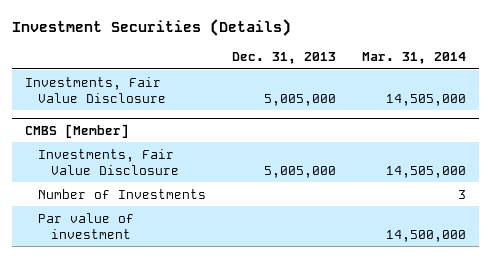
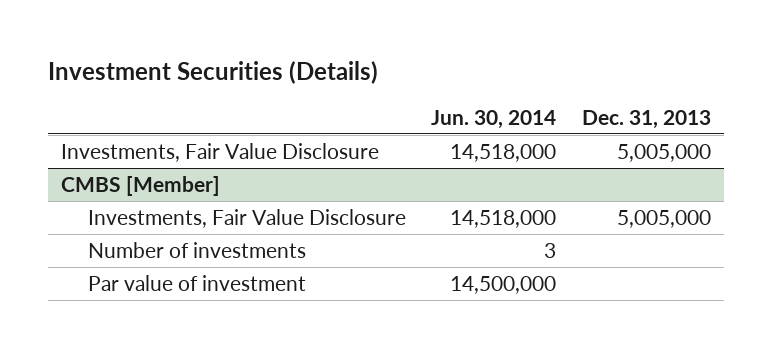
- | Dec. 31, 2013 | Mar. 31, 2014
+ | Jun. 30, 2014 | Dec. 31, 2013
@ CMBS [Member]
- Number of Investments | | 3
+ Number of investments | 3 |

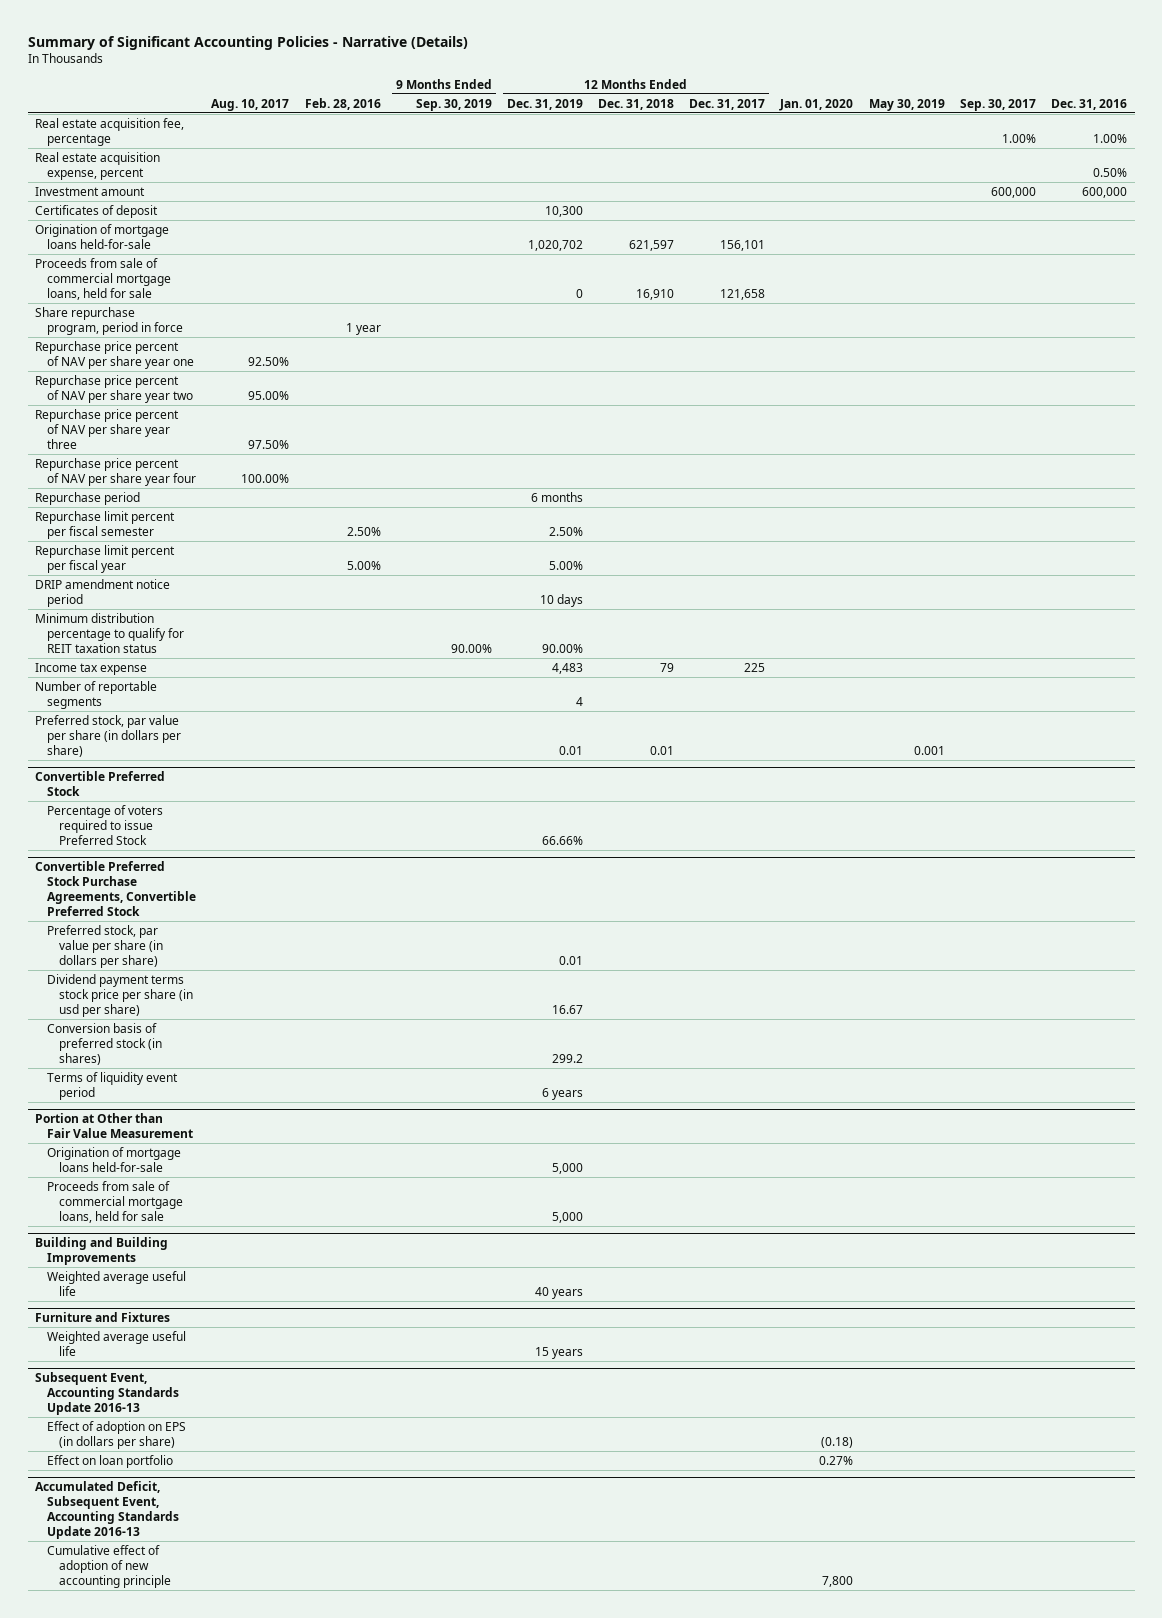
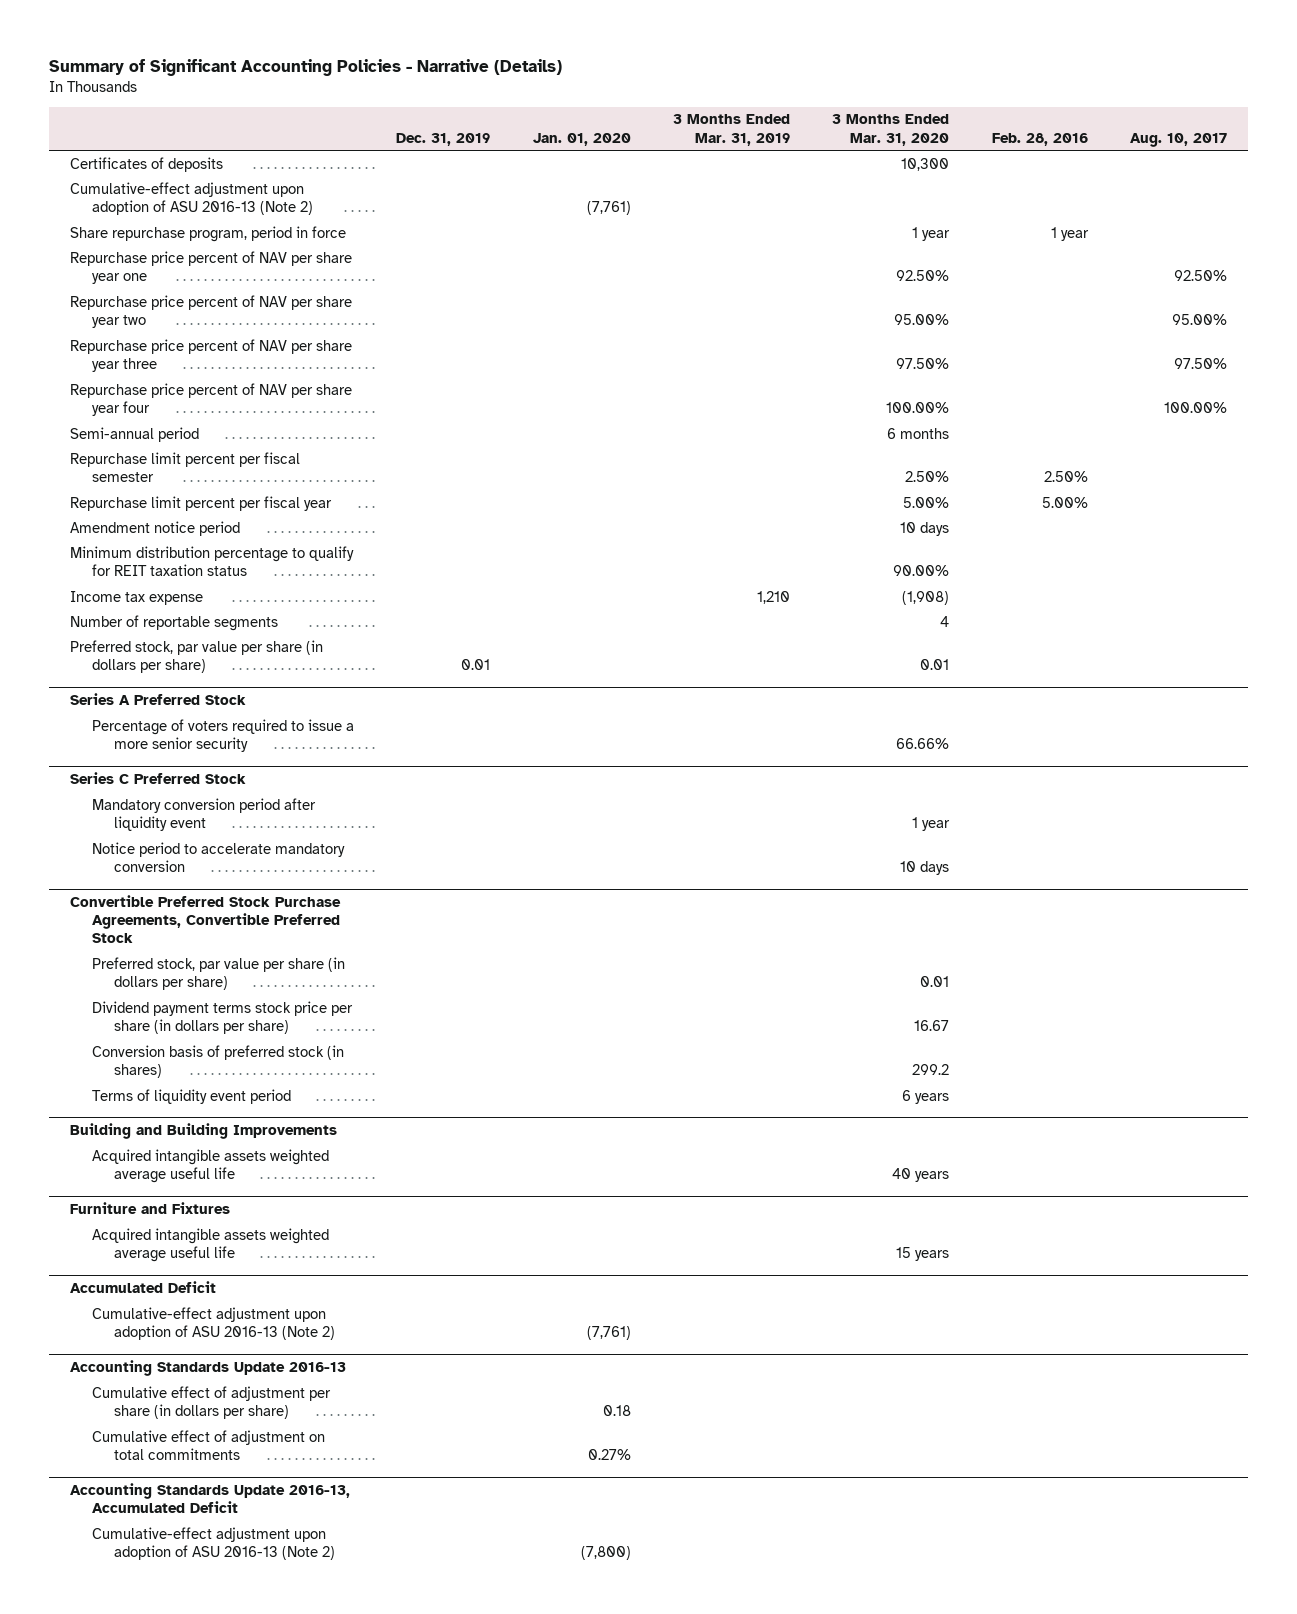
- | Aug. 10, 2017 | Feb. 28, 2016 | 9 Months Ended Sep. 30, 2019 | 12 Months Ended Dec. 31, 2019 | 12 Months Ended Dec. 31, 2018 | 12 Months Ended Dec. 31, 2017 | Jan. 01, 2020 | May 30, 2019 | Sep. 30, 2017 | Dec. 31, 2016
+ | Dec. 31, 2019 | Jan. 01, 2020 | 3 Months Ended Mar. 31, 2019 | 3 Months Ended Mar. 31, 2020 | Feb. 28, 2016 | Aug. 10, 2017
- Real estate acquisition fee, percentage | | | | | | | | | 1.00% | 1.00%
- Real estate acquisition expense, percent | | | | | | | | | | 0.50%
- Investment amount | | | | | | | | | 600,000 | 600,000
- Certificates of deposit | | | | 10,300 | | | | | |
- Origination of mortgage loans held-for-sale | | | | 1,020,702 | 621,597 | 156,101 | | | |
- Proceeds from sale of commercial mortgage loans, held for sale | | | | 0 | 16,910 | 121,658 | | | |
+ Certificates of deposits | | | | 10,300 | |
+ Cumulative-effect adjustment upon adoption of ASU 2016-13 (Note 2) | | (7,761) | | | |
- Repurchase period | | | | 6 months | | | | | |
+ Semi-annual period | | | | 6 months | |
- DRIP amendment notice period | | | | 10 days | | | | | |
+ Amendment notice period | | | | 10 days | |
- Convertible Preferred Stock
- Percentage of voters required to issue Preferred Stock | | | | 66.66% | | | | | |
+ Series A Preferred Stock
+ Percentage of voters required to issue a more senior security | | | | 66.66% | |
+ Series C Preferred Stock
+ Mandatory conversion period after liquidity event | | | | 1 year | |
+ Notice period to accelerate mandatory conversion | | | | 10 days | |
@ Convertible Preferred Stock Purchase Agreements, Convertible Preferred Stock
- Dividend payment terms stock price per share (in usd per share) | | | | 16.67 | | | | | |
+ Dividend payment terms stock price per share (in dollars per share) | | | | 16.67 | |
- Portion at Other than Fair Value Measurement
- Origination of mortgage loans held-for-sale | | | | 5,000 | | | | | |
- Proceeds from sale of commercial mortgage loans, held for sale | | | | 5,000 | | | | | |
@ Building and Building Improvements
- Weighted average useful life | | | | 40 years | | | | | |
+ Acquired intangible assets weighted average useful life | | | | 40 years | |
@ Furniture and Fixtures
- Weighted average useful life | | | | 15 years | | | | | |
- Subsequent Event, Accounting Standards Update 2016-13
- Effect of adoption on EPS (in dollars per share) | | | | | | | (0.18) | | |
- Effect on loan portfolio | | | | | | | 0.27% | | |
- Accumulated Deficit, Subsequent Event, Accounting Standards Update 2016-13
- Cumulative effect of adoption of new accounting principle | | | | | | | 7,800 | | |
@ Furniture and Fixtures
+ Acquired intangible assets weighted average useful life | | | | 15 years | |
+ Accumulated Deficit
+ Cumulative-effect adjustment upon adoption of ASU 2016-13 (Note 2) | | (7,761) | | | |
+ Accounting Standards Update 2016-13
+ Cumulative effect of adjustment per share (in dollars per share) | | 0.18 | | | |
+ Cumulative effect of adjustment on total commitments | | 0.27% | | | |
+ Accounting Standards Update 2016-13, Accumulated Deficit
+ Cumulative-effect adjustment upon adoption of ASU 2016-13 (Note 2) | | (7,800) | | | |

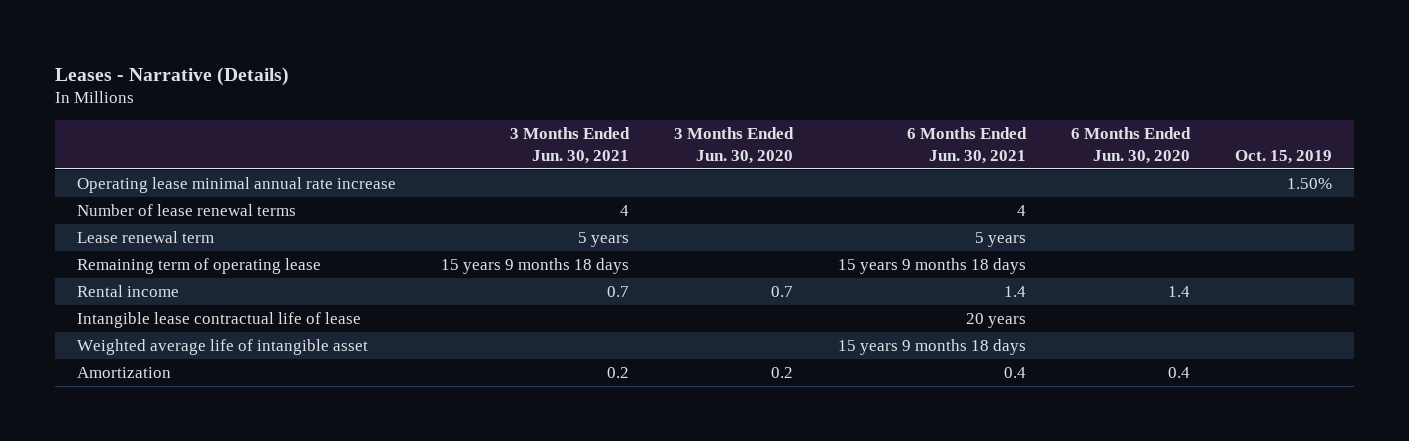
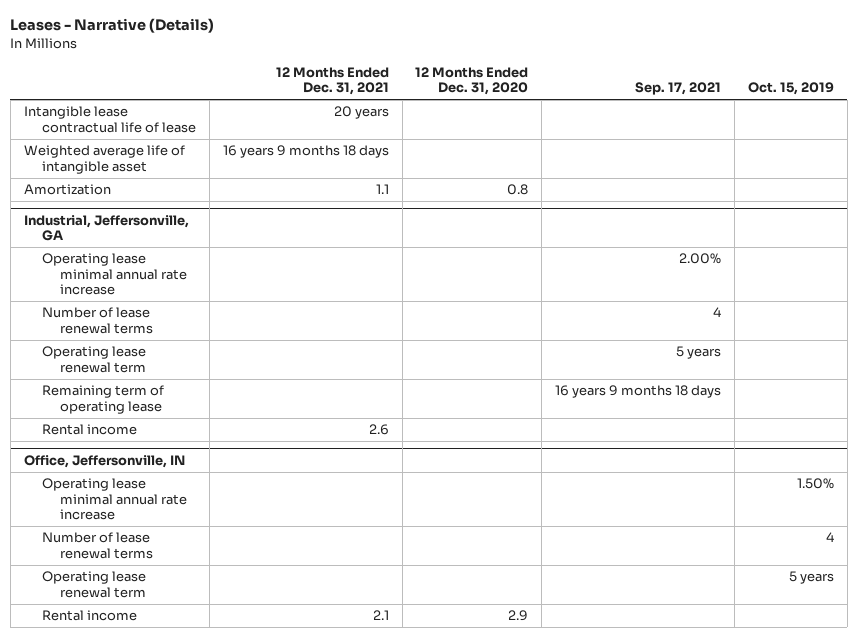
- | 3 Months Ended Jun. 30, 2021 | 3 Months Ended Jun. 30, 2020 | 6 Months Ended Jun. 30, 2021 | 6 Months Ended Jun. 30, 2020 | Oct. 15, 2019
+ | 12 Months Ended Dec. 31, 2021 | 12 Months Ended Dec. 31, 2020 | Sep. 17, 2021 | Oct. 15, 2019
- Operating lease minimal annual rate increase | | | | | 1.50%
- Number of lease renewal terms | 4 | | 4 | |
- Lease renewal term | 5 years | | 5 years | |
- Remaining term of operating lease | 15 years 9 months 18 days | | 15 years 9 months 18 days | |
- Rental income | 0.7 | 0.7 | 1.4 | 1.4 |
+ Industrial, Jeffersonville, GA
+ Operating lease minimal annual rate increase | | | 2.00% |
+ Number of lease renewal terms | | | 4 |
+ Operating lease renewal term | | | 5 years |
+ Remaining term of operating lease | | | 16 years 9 months 18 days |
+ Rental income | 2.6 | | |
+ Office, Jeffersonville, IN
+ Operating lease minimal annual rate increase | | | | 1.50%
+ Number of lease renewal terms | | | | 4
+ Operating lease renewal term | | | | 5 years
+ Rental income | 2.1 | 2.9 | |

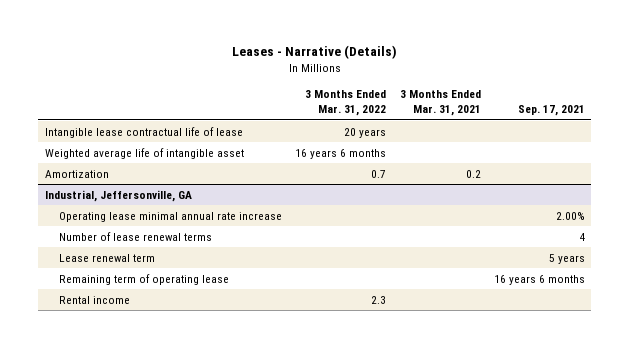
- | 12 Months Ended Dec. 31, 2021 | 12 Months Ended Dec. 31, 2020 | Sep. 17, 2021 | Oct. 15, 2019
+ | 3 Months Ended Mar. 31, 2022 | 3 Months Ended Mar. 31, 2021 | Sep. 17, 2021
@ Industrial, Jeffersonville, GA
- Operating lease renewal term | | | 5 years |
- Remaining term of operating lease | | | 16 years 9 months 18 days |
+ Lease renewal term | | | 5 years
+ Remaining term of operating lease | | | 16 years 6 months
- Office, Jeffersonville, IN
- Operating lease minimal annual rate increase | | | | 1.50%
- Number of lease renewal terms | | | | 4
- Operating lease renewal term | | | | 5 years
- Rental income | 2.1 | 2.9 | |

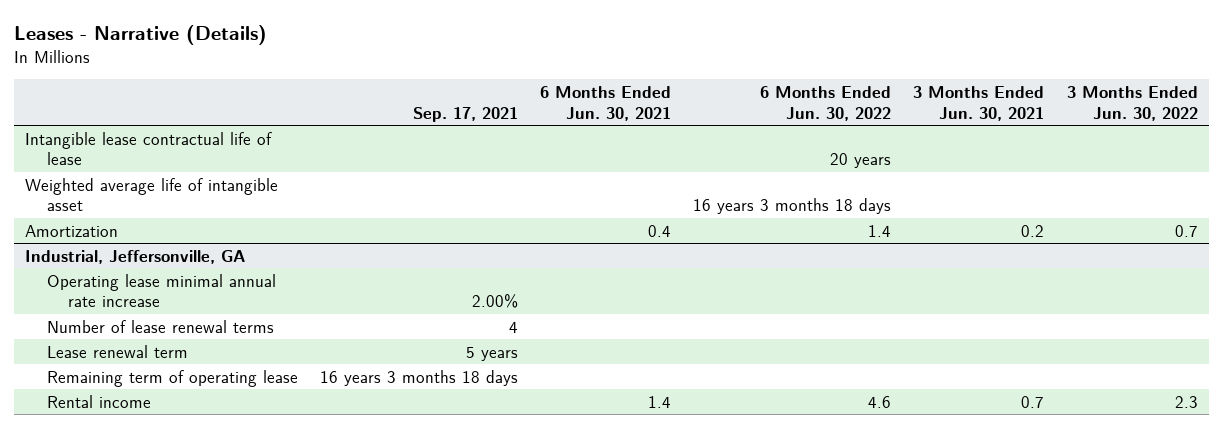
- | 3 Months Ended Mar. 31, 2022 | 3 Months Ended Mar. 31, 2021 | Sep. 17, 2021
+ | Sep. 17, 2021 | 6 Months Ended Jun. 30, 2021 | 6 Months Ended Jun. 30, 2022 | 3 Months Ended Jun. 30, 2021 | 3 Months Ended Jun. 30, 2022
@ Industrial, Jeffersonville, GA
- Remaining term of operating lease | | | 16 years 6 months
+ Remaining term of operating lease | 16 years 3 months 18 days | | | |

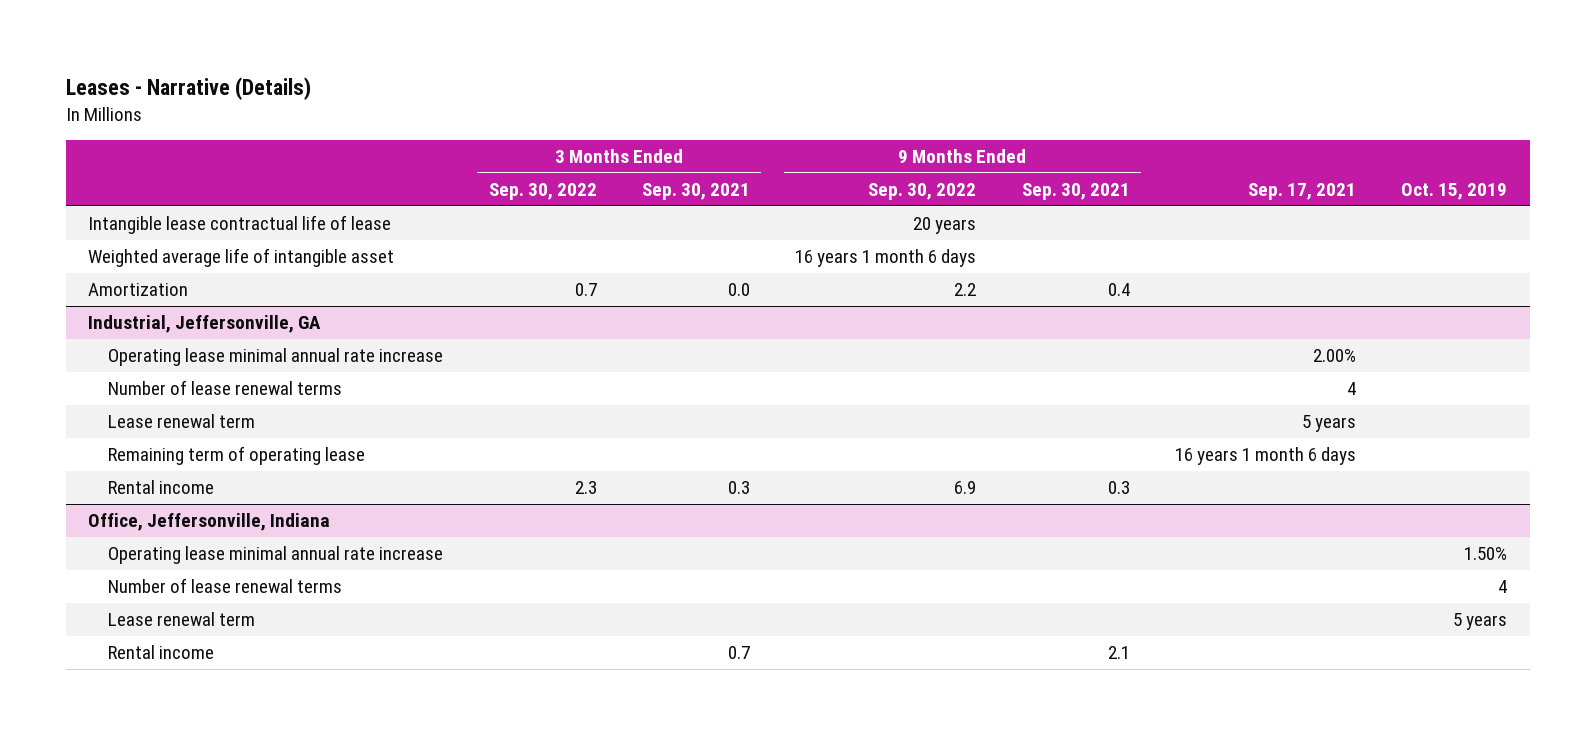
- | Sep. 17, 2021 | 6 Months Ended Jun. 30, 2021 | 6 Months Ended Jun. 30, 2022 | 3 Months Ended Jun. 30, 2021 | 3 Months Ended Jun. 30, 2022
+ | 3 Months Ended Sep. 30, 2022 | 3 Months Ended Sep. 30, 2021 | 9 Months Ended Sep. 30, 2022 | 9 Months Ended Sep. 30, 2021 | Sep. 17, 2021 | Oct. 15, 2019
@ Industrial, Jeffersonville, GA
- Remaining term of operating lease | 16 years 3 months 18 days | | | |
+ Remaining term of operating lease | | | | | 16 years 1 month 6 days |
+ Office, Jeffersonville, Indiana
+ Operating lease minimal annual rate increase | | | | | | 1.50%
+ Number of lease renewal terms | | | | | | 4
+ Lease renewal term | | | | | | 5 years
+ Rental income | | 0.7 | | 2.1 | |

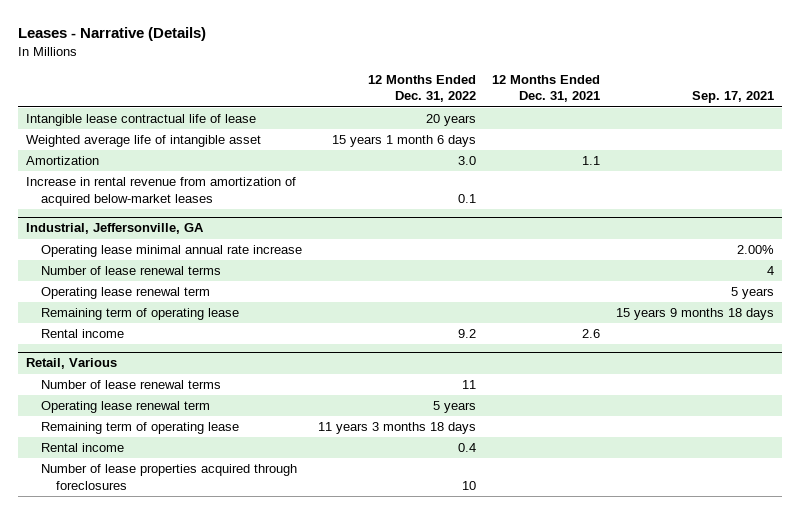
- | 3 Months Ended Sep. 30, 2022 | 3 Months Ended Sep. 30, 2021 | 9 Months Ended Sep. 30, 2022 | 9 Months Ended Sep. 30, 2021 | Sep. 17, 2021 | Oct. 15, 2019
+ | 12 Months Ended Dec. 31, 2022 | 12 Months Ended Dec. 31, 2021 | Sep. 17, 2021
+ Increase in rental revenue from amortization of acquired below-market leases | 0.1 | |
@ Industrial, Jeffersonville, GA
- Lease renewal term | | | | | 5 years |
- Remaining term of operating lease | | | | | 16 years 1 month 6 days |
+ Operating lease renewal term | | | 5 years
+ Remaining term of operating lease | | | 15 years 9 months 18 days
- Office, Jeffersonville, Indiana
- Operating lease minimal annual rate increase | | | | | | 1.50%
- Number of lease renewal terms | | | | | | 4
- Lease renewal term | | | | | | 5 years
- Rental income | | 0.7 | | 2.1 | |
+ Retail, Various
+ Number of lease renewal terms | 11 | |
+ Operating lease renewal term | 5 years | |
+ Remaining term of operating lease | 11 years 3 months 18 days | |
+ Rental income | 0.4 | |
+ Number of lease properties acquired through foreclosures | 10 | |

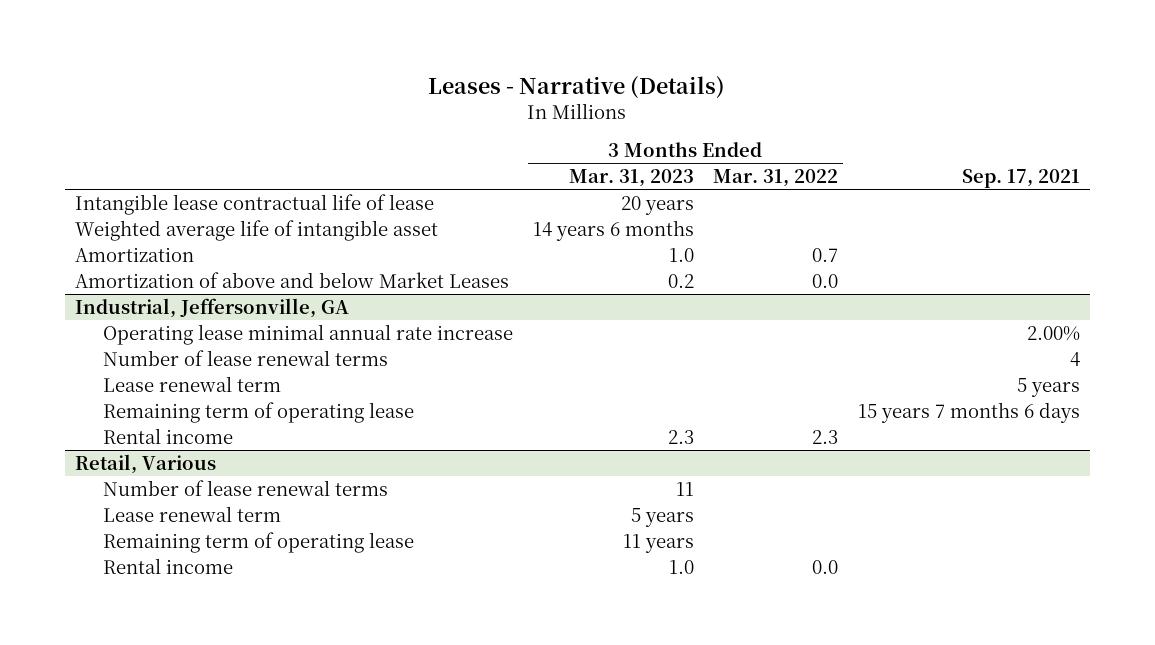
- | 12 Months Ended Dec. 31, 2022 | 12 Months Ended Dec. 31, 2021 | Sep. 17, 2021
+ | 3 Months Ended Mar. 31, 2023 | 3 Months Ended Mar. 31, 2022 | Sep. 17, 2021
- Increase in rental revenue from amortization of acquired below-market leases | 0.1 | |
+ Amortization of above and below Market Leases | 0.2 | 0.0 |
@ Industrial, Jeffersonville, GA
- Operating lease renewal term | | | 5 years
- Remaining term of operating lease | | | 15 years 9 months 18 days
+ Lease renewal term | | | 5 years
+ Remaining term of operating lease | | | 15 years 7 months 6 days
@ Retail, Various
- Operating lease renewal term | 5 years | |
+ Lease renewal term | 5 years | |
- Number of lease properties acquired through foreclosures | 10 | |

